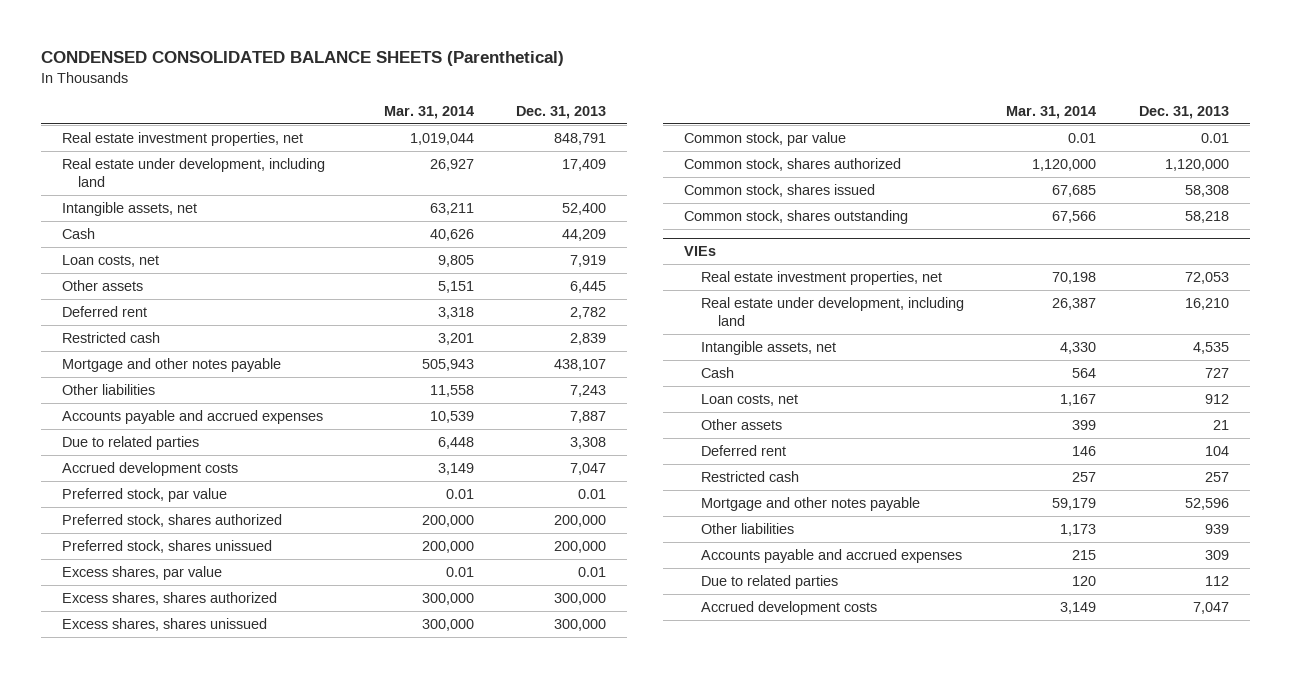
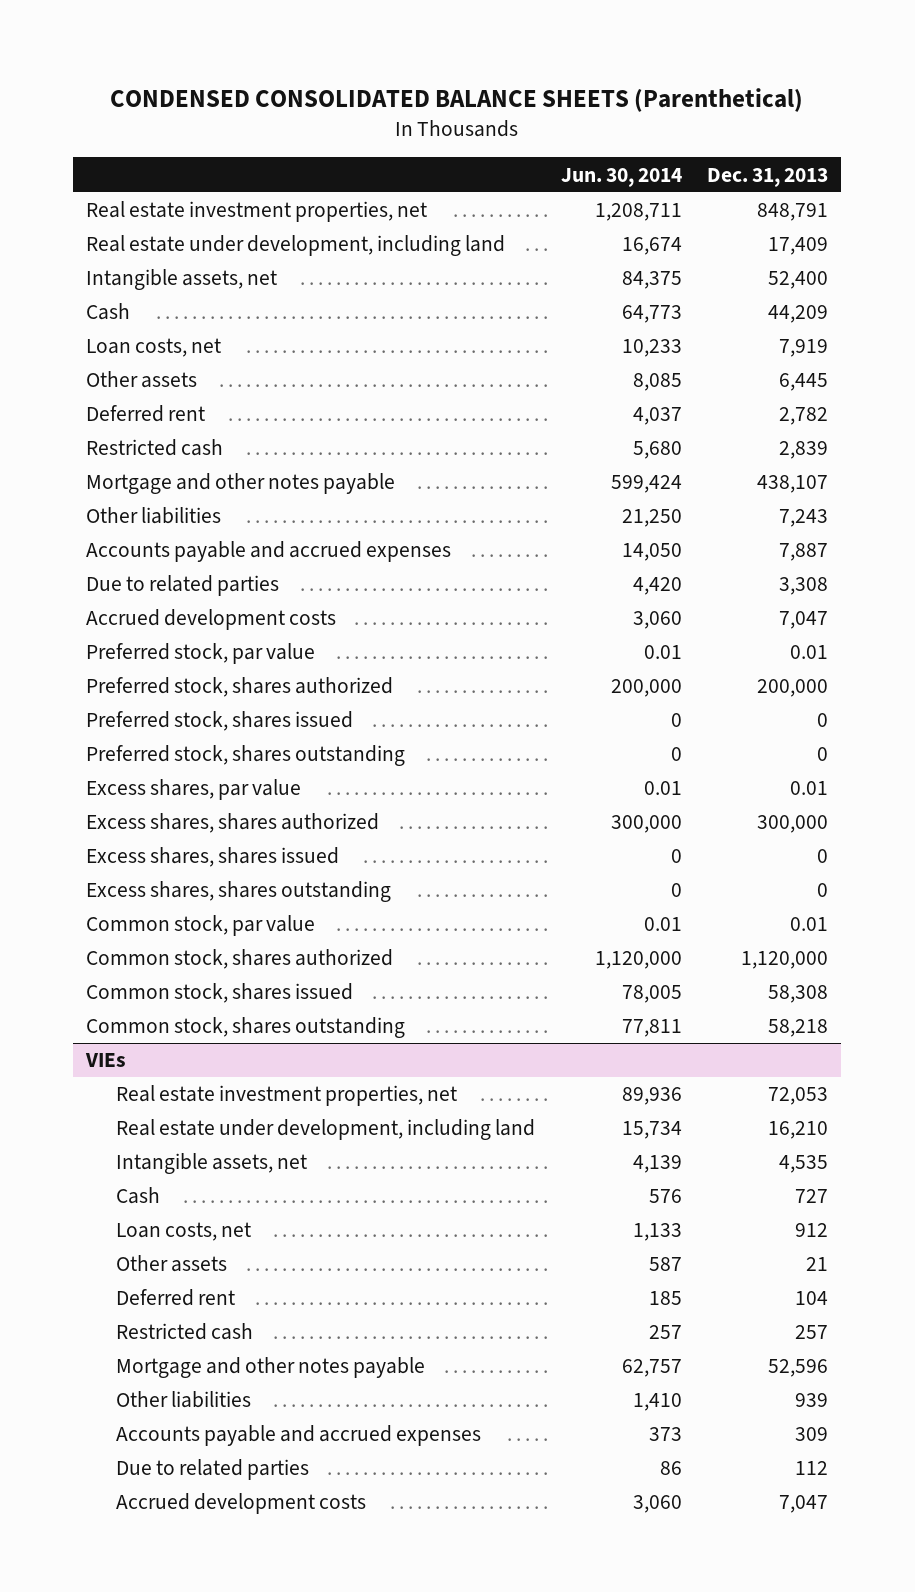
- | Mar. 31, 2014 | Dec. 31, 2013
+ | Jun. 30, 2014 | Dec. 31, 2013
- Preferred stock, shares unissued | 200,000 | 200,000
+ Preferred stock, shares issued | 0 | 0
+ Preferred stock, shares outstanding | 0 | 0
- Excess shares, shares unissued | 300,000 | 300,000
+ Excess shares, shares issued | 0 | 0
+ Excess shares, shares outstanding | 0 | 0

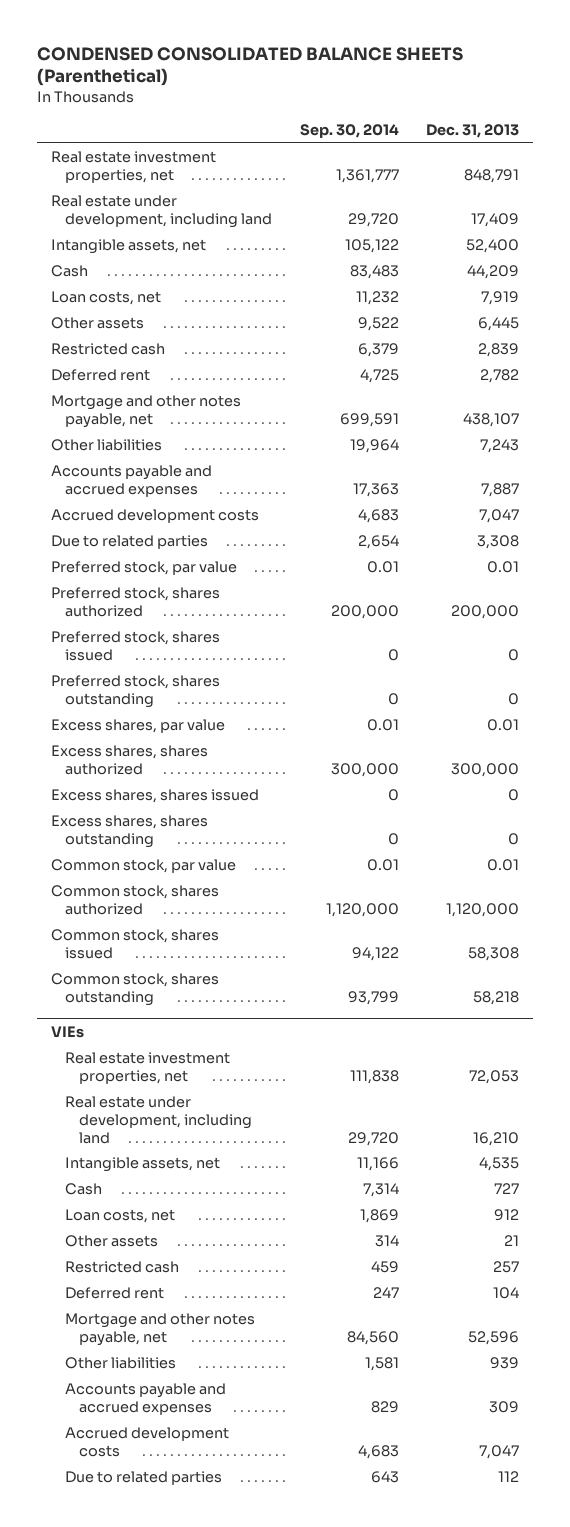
- | Jun. 30, 2014 | Dec. 31, 2013
+ | Sep. 30, 2014 | Dec. 31, 2013
- Mortgage and other notes payable | 599,424 | 438,107
moved down: Deferred rent | 4,725 | 2,782
+ Mortgage and other notes payable, net | 699,591 | 438,107
moved down: Due to related parties | 2,654 | 3,308
@ VIEs
- Mortgage and other notes payable | 62,757 | 52,596
moved down: Deferred rent | 247 | 104
+ Mortgage and other notes payable, net | 84,560 | 52,596
moved down: Due to related parties | 643 | 112

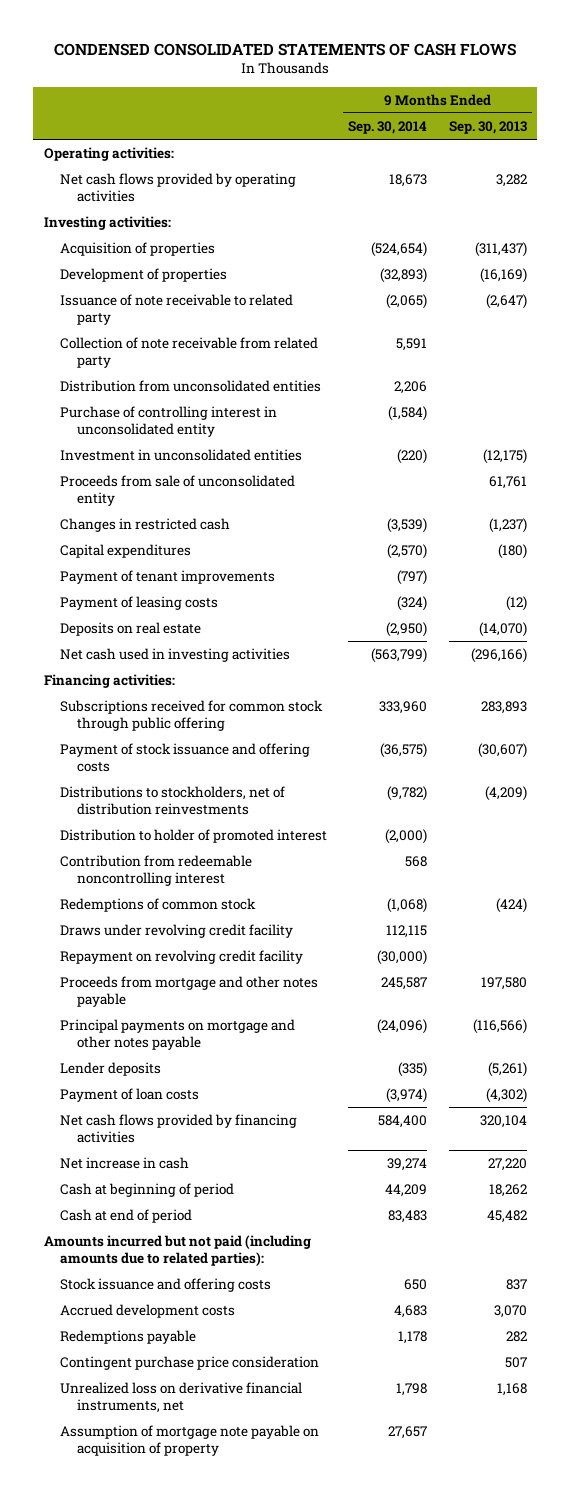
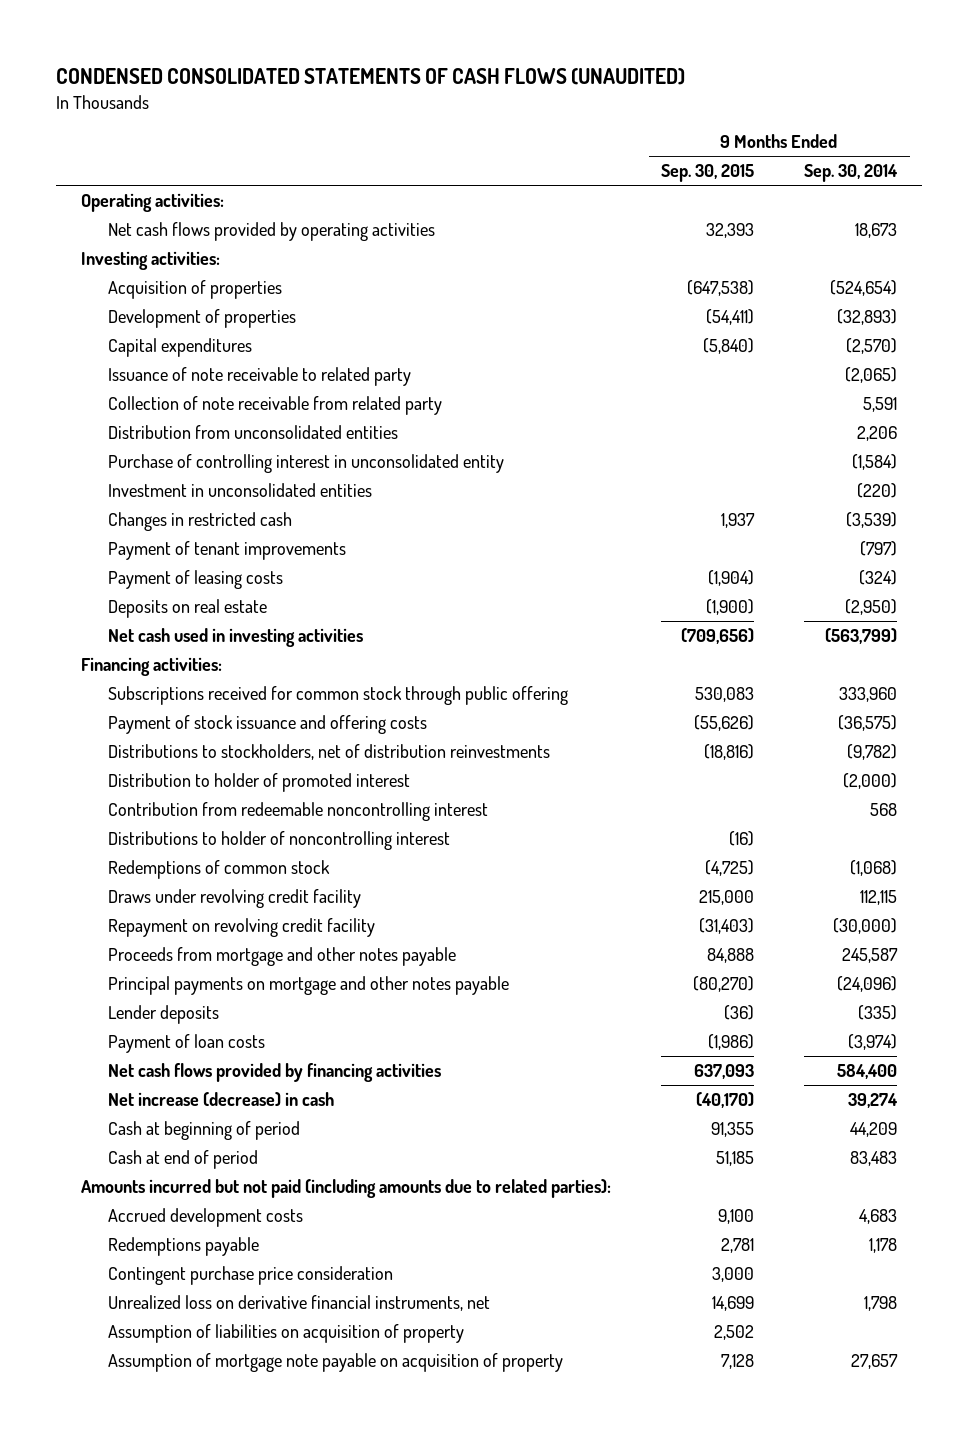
- CONDENSED CONSOLIDATED STATEMENTS OF CASH FLOWS
+ CONDENSED CONSOLIDATED STATEMENTS OF CASH FLOWS (UNAUDITED)
- | 9 Months Ended Sep. 30, 2014 | 9 Months Ended Sep. 30, 2013
+ | 9 Months Ended Sep. 30, 2015 | 9 Months Ended Sep. 30, 2014
moved up: Capital expenditures | (5,840) | (2,570)
- Proceeds from sale of unconsolidated entity | | 61,761
+ Distributions to holder of noncontrolling interest | (16) |
- Net increase in cash | 39,274 | 27,220
+ Net increase (decrease) in cash | (40,170) | 39,274
- Stock issuance and offering costs | 650 | 837
+ Assumption of liabilities on acquisition of property | 2,502 |

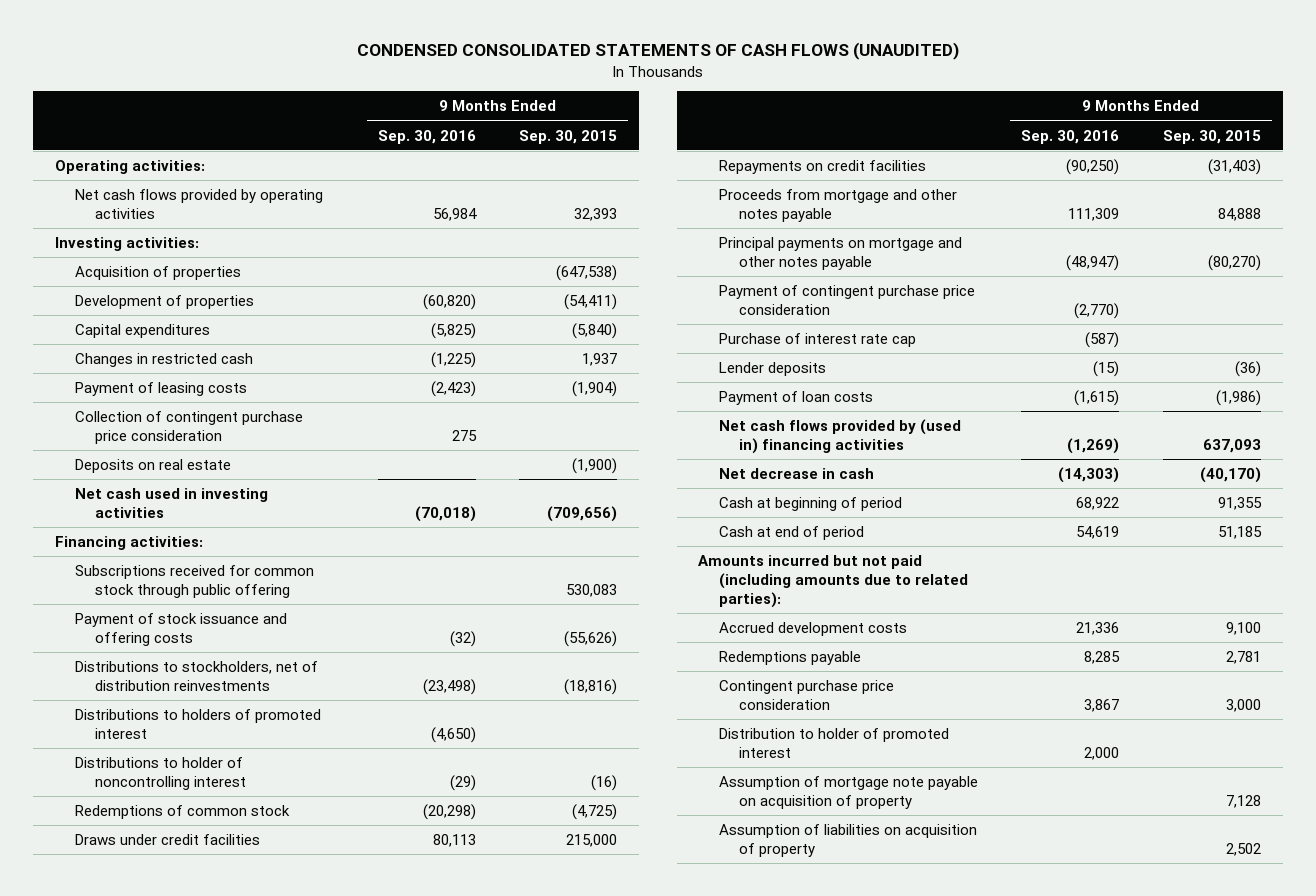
- | 9 Months Ended Sep. 30, 2015 | 9 Months Ended Sep. 30, 2014
+ | 9 Months Ended Sep. 30, 2016 | 9 Months Ended Sep. 30, 2015
- Issuance of note receivable to related party | | (2,065)
- Collection of note receivable from related party | | 5,591
- Distribution from unconsolidated entities | | 2,206
- Purchase of controlling interest in unconsolidated entity | | (1,584)
- Investment in unconsolidated entities | | (220)
- Payment of tenant improvements | | (797)
+ Collection of contingent purchase price consideration | 275 |
- Contribution from redeemable noncontrolling interest | | 568
+ Distributions to holders of promoted interest | (4,650) |
- Draws under revolving credit facility | 215,000 | 112,115
- Repayment on revolving credit facility | (31,403) | (30,000)
+ Draws under credit facilities | 80,113 | 215,000
+ Repayments on credit facilities | (90,250) | (31,403)
+ Payment of contingent purchase price consideration | (2,770) |
+ Purchase of interest rate cap | (587) |
- Net cash flows provided by financing activities | 637,093 | 584,400
- Net increase (decrease) in cash | (40,170) | 39,274
+ Net cash flows provided by (used in) financing activities | (1,269) | 637,093
+ Net decrease in cash | (14,303) | (40,170)
- Unrealized loss on derivative financial instruments, net | 14,699 | 1,798
moved down: Distribution to holder of promoted interest | 2,000 |
moved down: Assumption of liabilities on acquisition of property | | 2,502

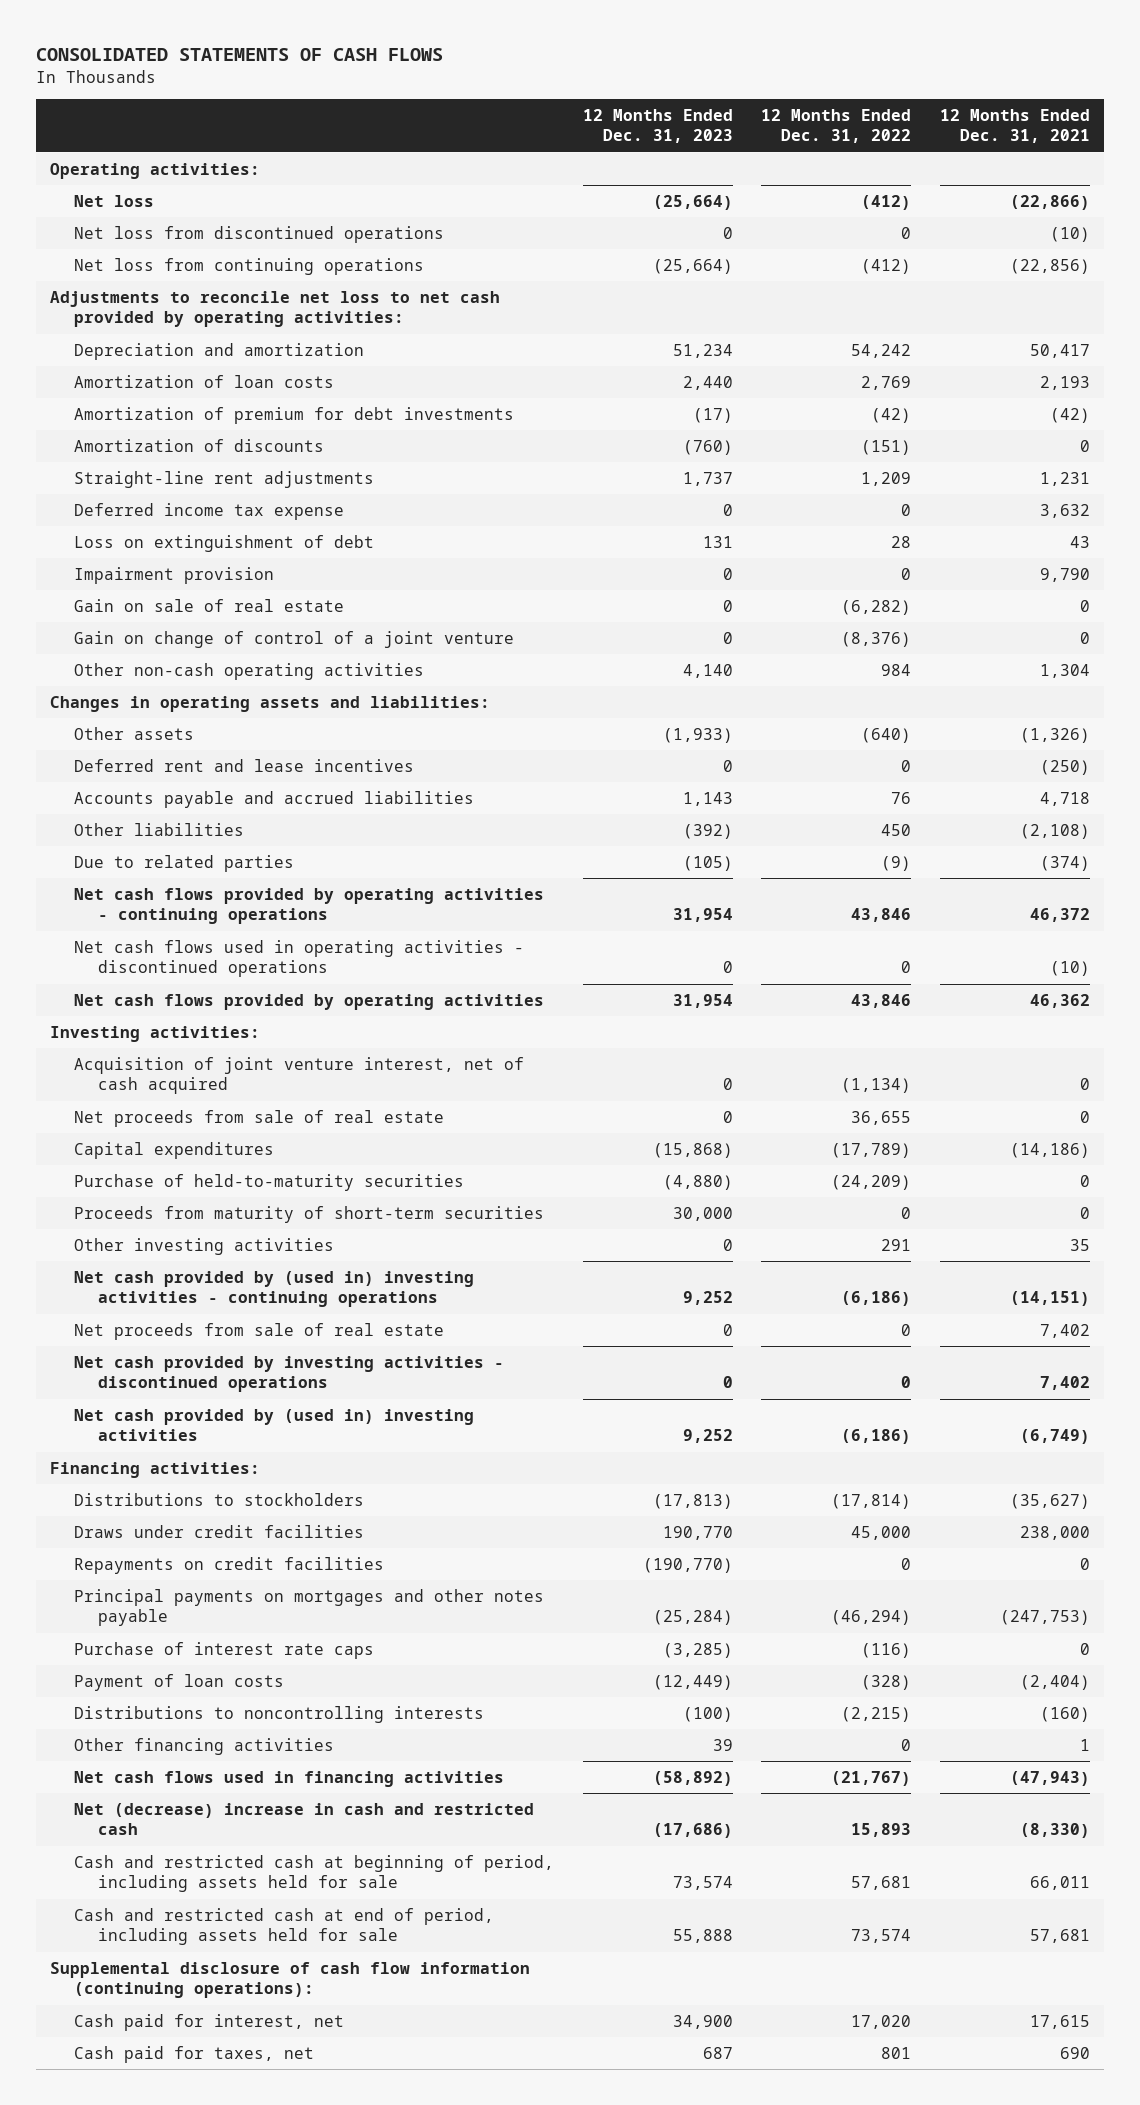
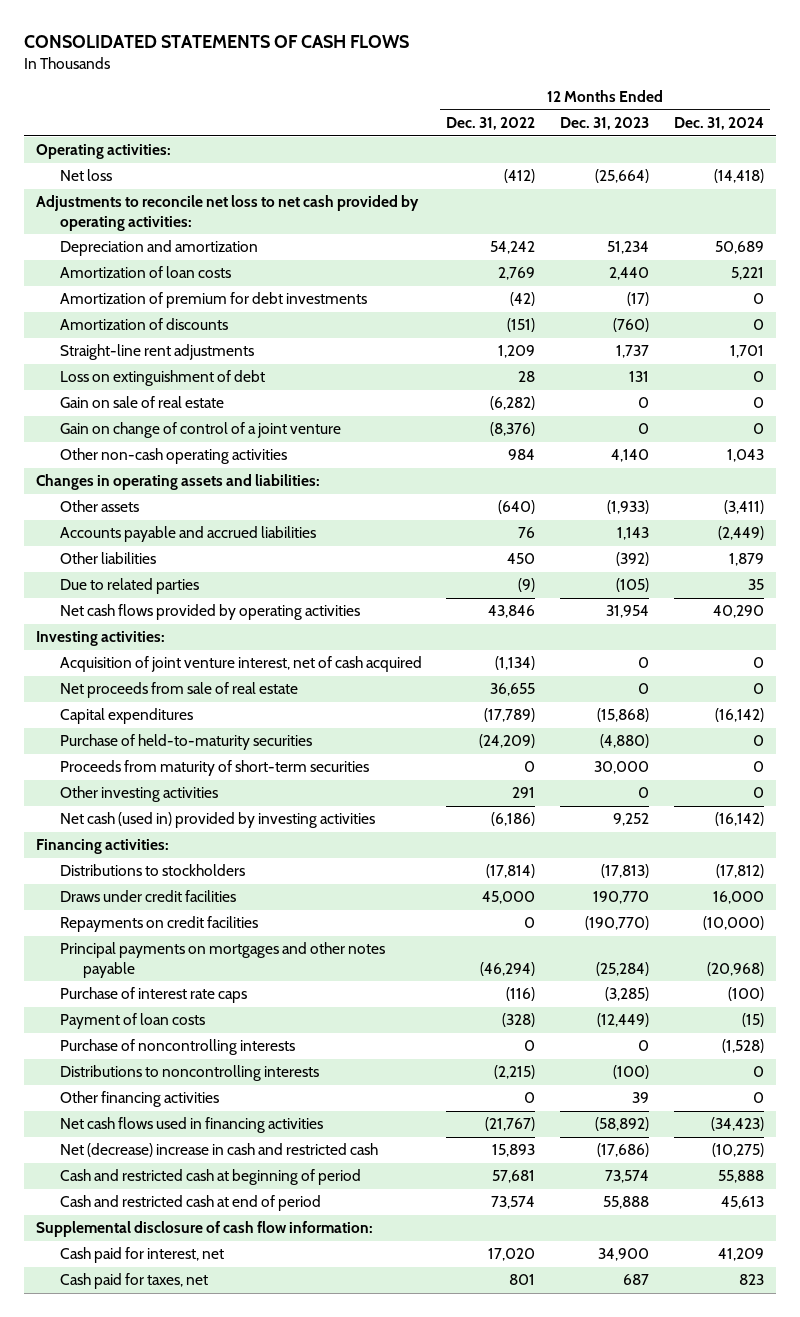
- | 12 Months Ended Dec. 31, 2023 | 12 Months Ended Dec. 31, 2022 | 12 Months Ended Dec. 31, 2021
+ | 12 Months Ended Dec. 31, 2022 | 12 Months Ended Dec. 31, 2023 | 12 Months Ended Dec. 31, 2024
- Net loss from discontinued operations | 0 | 0 | (10)
- Net loss from continuing operations | (25,664) | (412) | (22,856)
- Deferred income tax expense | 0 | 0 | 3,632
- Impairment provision | 0 | 0 | 9,790
- Deferred rent and lease incentives | 0 | 0 | (250)
- Net cash flows provided by operating activities - continuing operations | 31,954 | 43,846 | 46,372
- Net cash flows used in operating activities - discontinued operations | 0 | 0 | (10)
- Net cash provided by (used in) investing activities - continuing operations | 9,252 | (6,186) | (14,151)
- Net proceeds from sale of real estate | 0 | 0 | 7,402
- Net cash provided by investing activities - discontinued operations | 0 | 0 | 7,402
- Net cash provided by (used in) investing activities | 9,252 | (6,186) | (6,749)
+ Net cash (used in) provided by investing activities | (6,186) | 9,252 | (16,142)
+ Purchase of noncontrolling interests | 0 | 0 | (1,528)
- Cash and restricted cash at beginning of period, including assets held for sale | 73,574 | 57,681 | 66,011
- Cash and restricted cash at end of period, including assets held for sale | 55,888 | 73,574 | 57,681
- Supplemental disclosure of cash flow information (continuing operations):
+ Cash and restricted cash at beginning of period | 57,681 | 73,574 | 55,888
+ Cash and restricted cash at end of period | 73,574 | 55,888 | 45,613
+ Supplemental disclosure of cash flow information:

